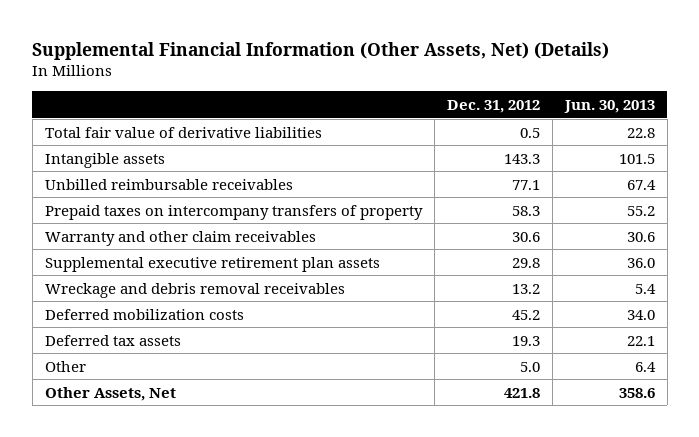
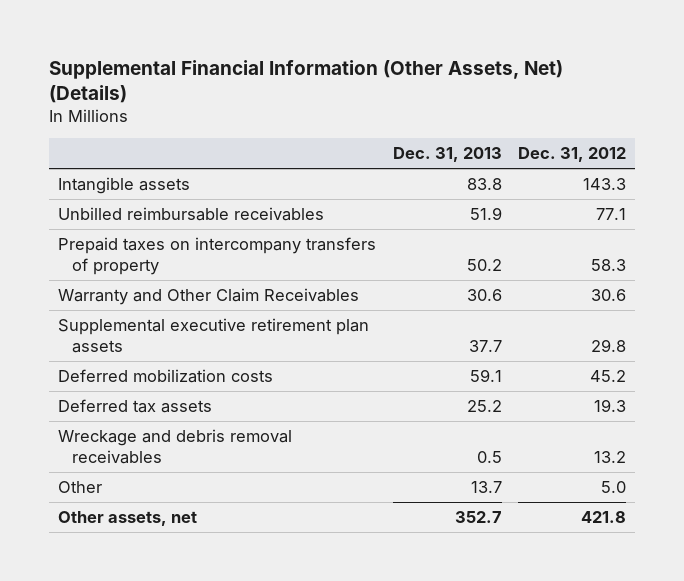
- | Dec. 31, 2012 | Jun. 30, 2013
+ | Dec. 31, 2013 | Dec. 31, 2012
- Total fair value of derivative liabilities | 0.5 | 22.8
- Warranty and other claim receivables | 30.6 | 30.6
+ Warranty and Other Claim Receivables | 30.6 | 30.6
moved down: Wreckage and debris removal receivables | 0.5 | 13.2
- Other Assets, Net | 421.8 | 358.6
+ Other assets, net | 352.7 | 421.8

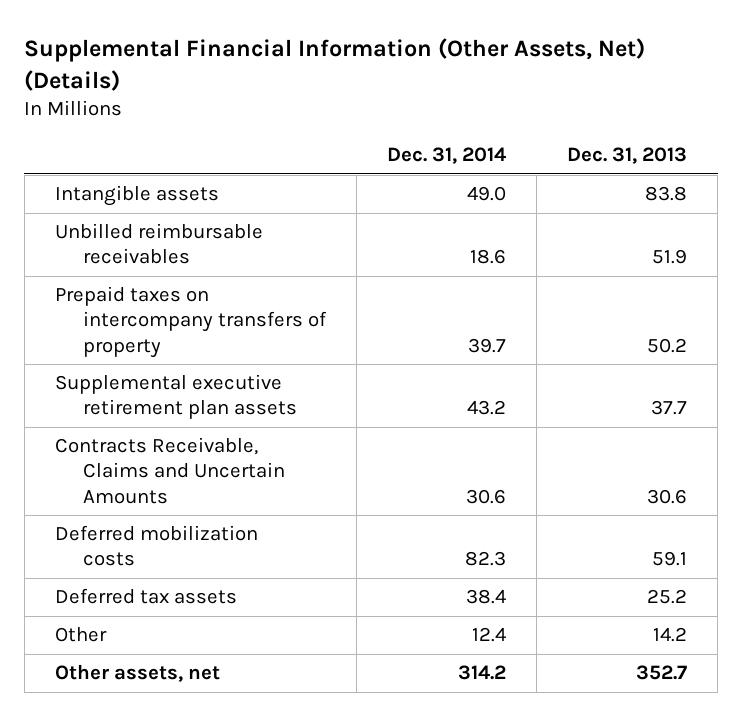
- | Dec. 31, 2013 | Dec. 31, 2012
+ | Dec. 31, 2014 | Dec. 31, 2013
- Warranty and Other Claim Receivables | 30.6 | 30.6
+ Contracts Receivable, Claims and Uncertain Amounts | 30.6 | 30.6
- Wreckage and debris removal receivables | 0.5 | 13.2
- Other | 13.7 | 5.0
+ Other | 12.4 | 14.2

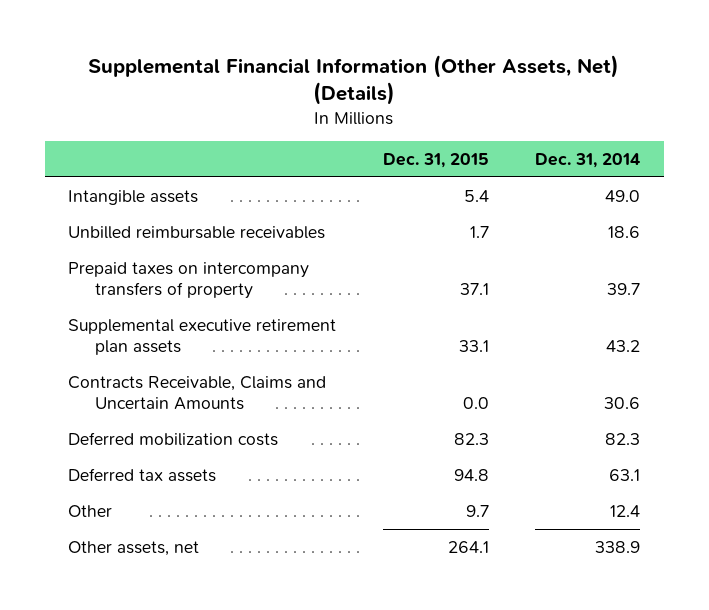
- | Dec. 31, 2014 | Dec. 31, 2013
+ | Dec. 31, 2015 | Dec. 31, 2014
- Deferred tax assets | 38.4 | 25.2
+ Deferred tax assets | 94.8 | 63.1
- Other assets, net | 314.2 | 352.7
+ Other assets, net | 264.1 | 338.9

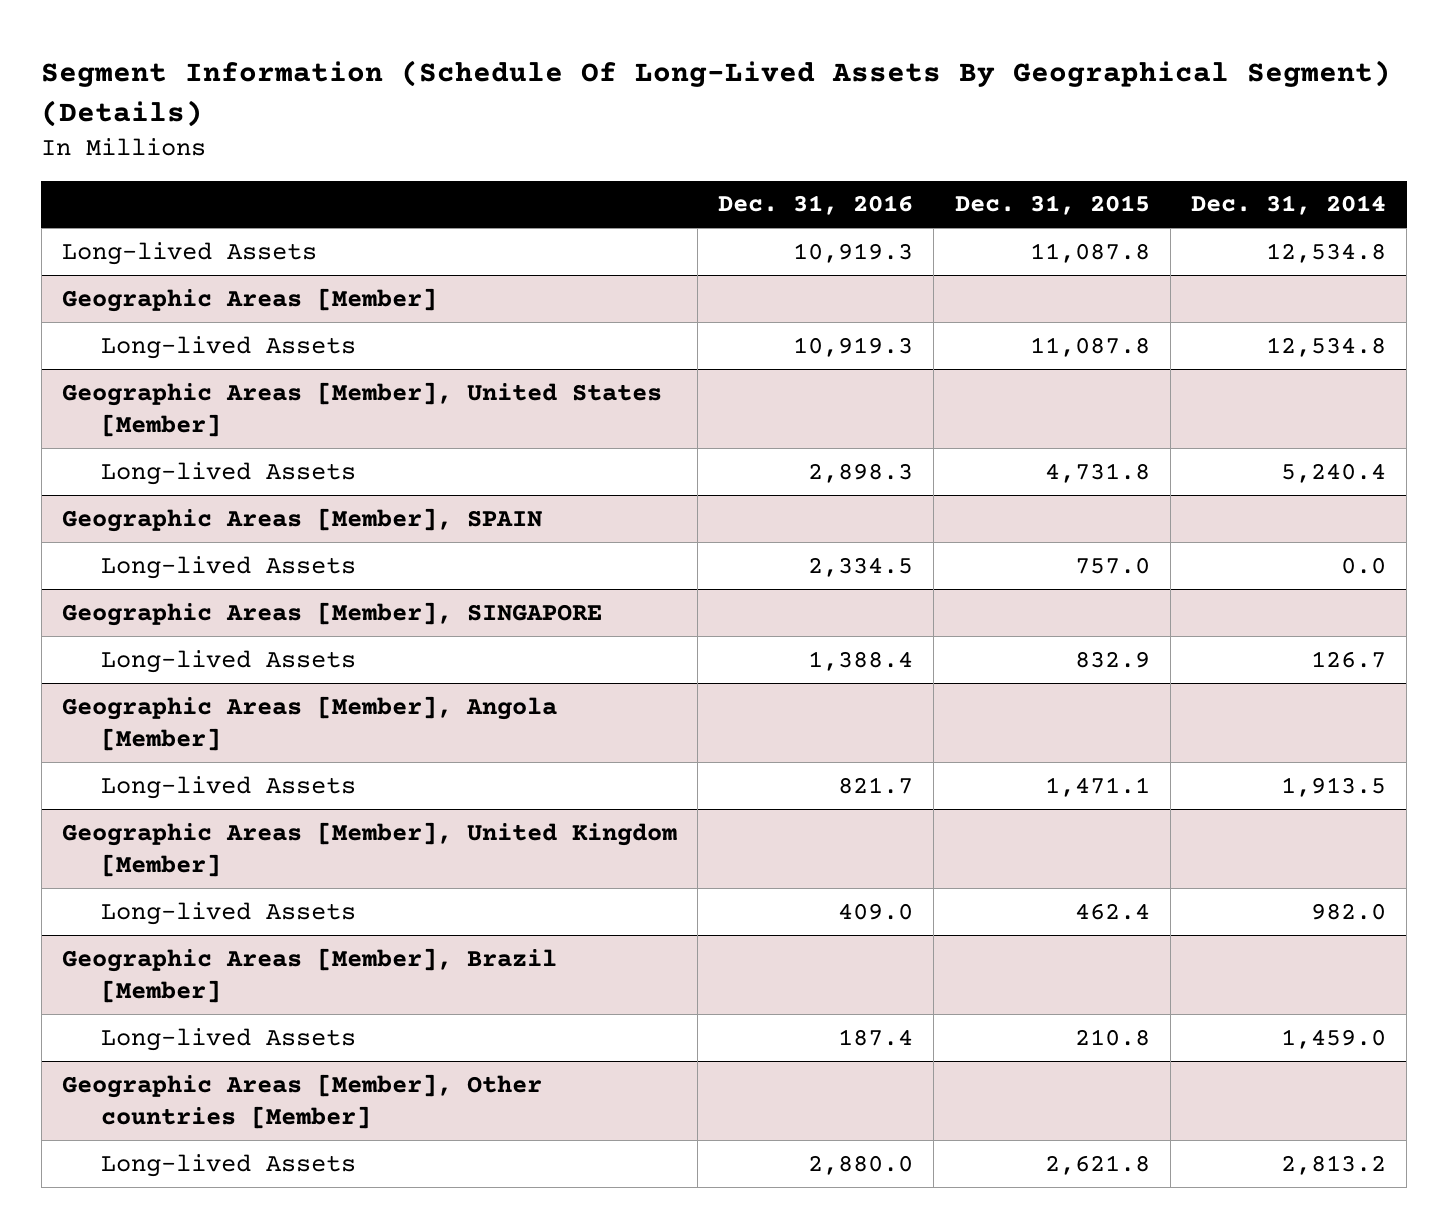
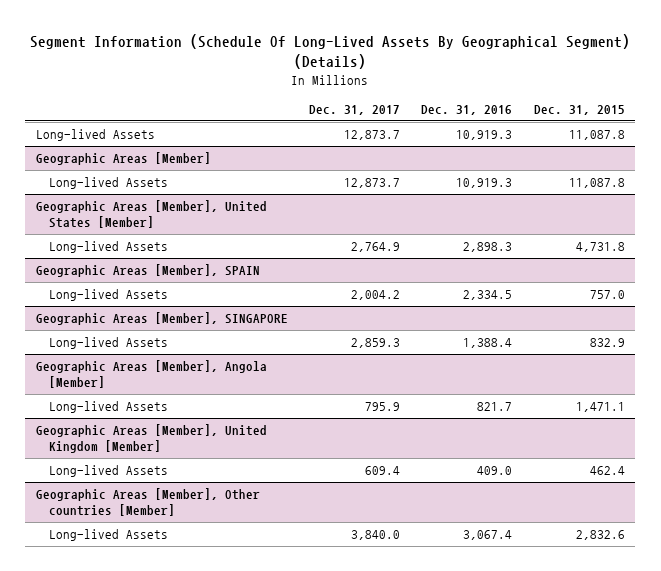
- | Dec. 31, 2016 | Dec. 31, 2015 | Dec. 31, 2014
+ | Dec. 31, 2017 | Dec. 31, 2016 | Dec. 31, 2015
- Geographic Areas [Member], Brazil [Member]
- Long-lived Assets | 187.4 | 210.8 | 1,459.0
@ Geographic Areas [Member], Other countries [Member]
- Long-lived Assets | 2,880.0 | 2,621.8 | 2,813.2
+ Long-lived Assets | 3,840.0 | 3,067.4 | 2,832.6

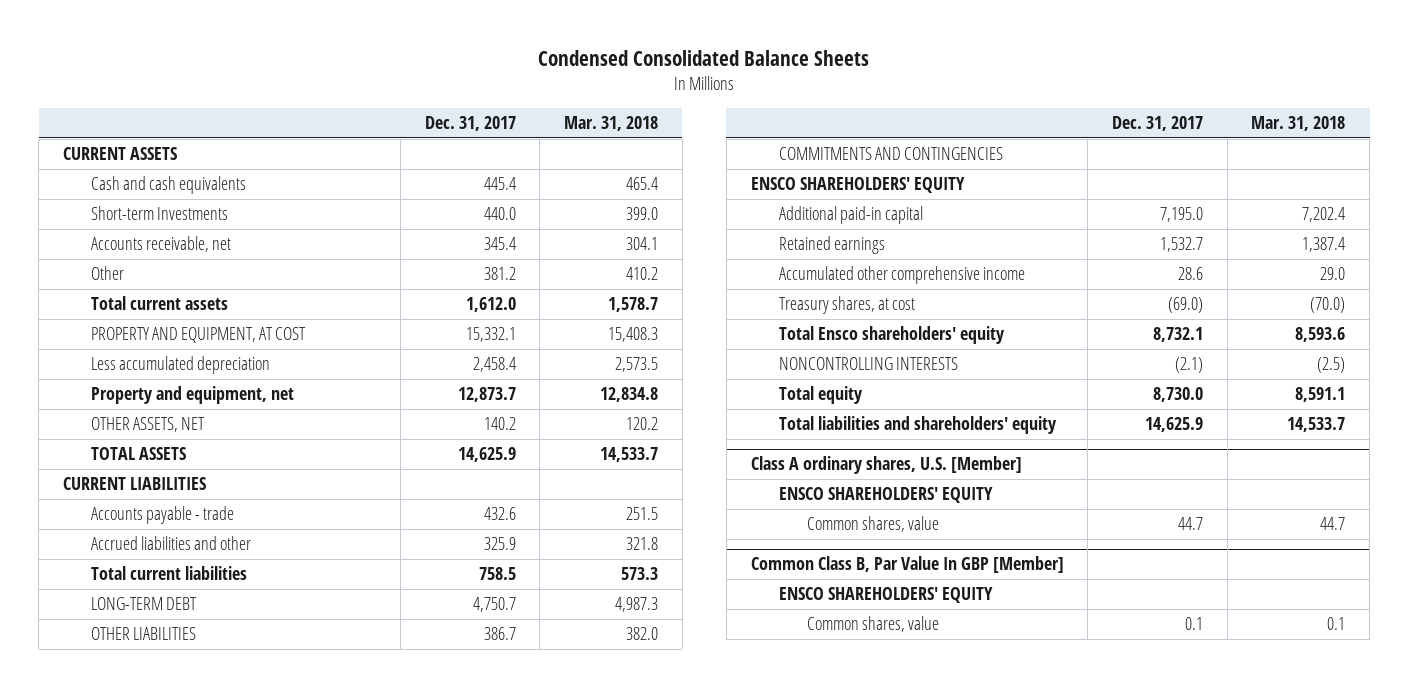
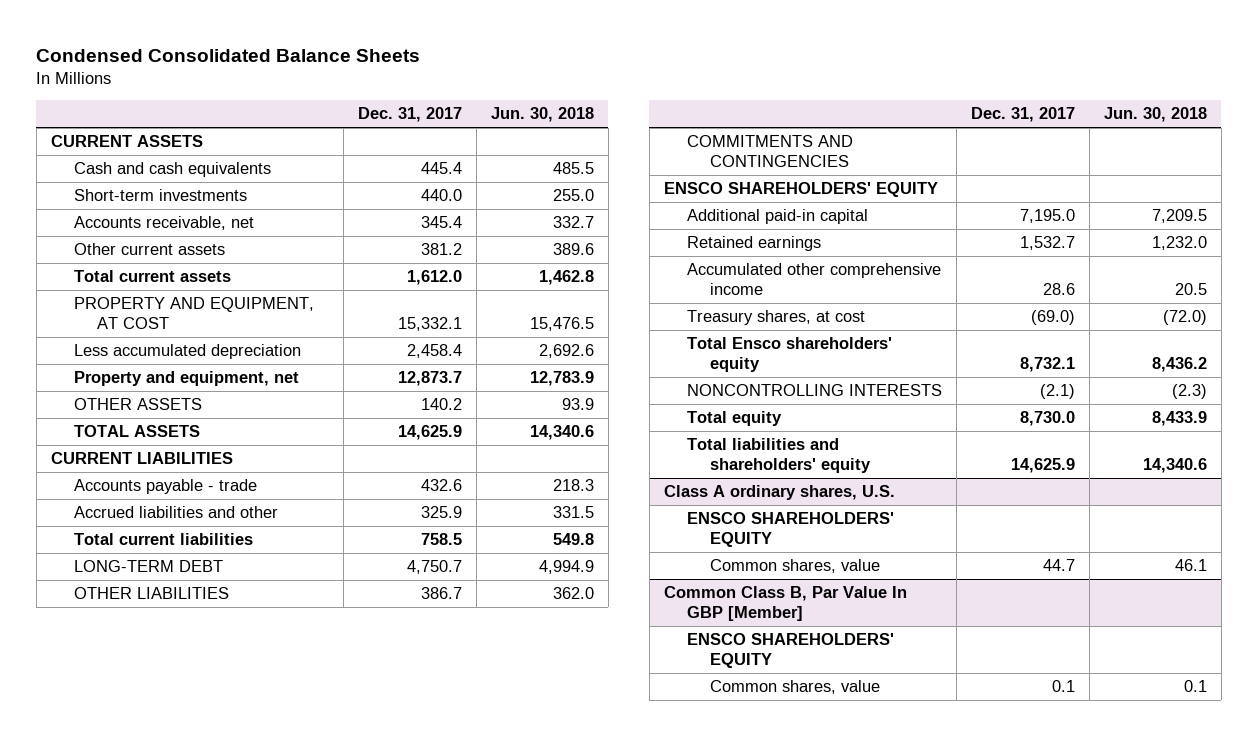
- | Dec. 31, 2017 | Mar. 31, 2018
+ | Dec. 31, 2017 | Jun. 30, 2018
- Short-term Investments | 440.0 | 399.0
+ Short-term investments | 440.0 | 255.0
- Other | 381.2 | 410.2
+ Other current assets | 381.2 | 389.6
- OTHER ASSETS, NET | 140.2 | 120.2
+ OTHER ASSETS | 140.2 | 93.9
- Class A ordinary shares, U.S. [Member]
+ Class A ordinary shares, U.S.

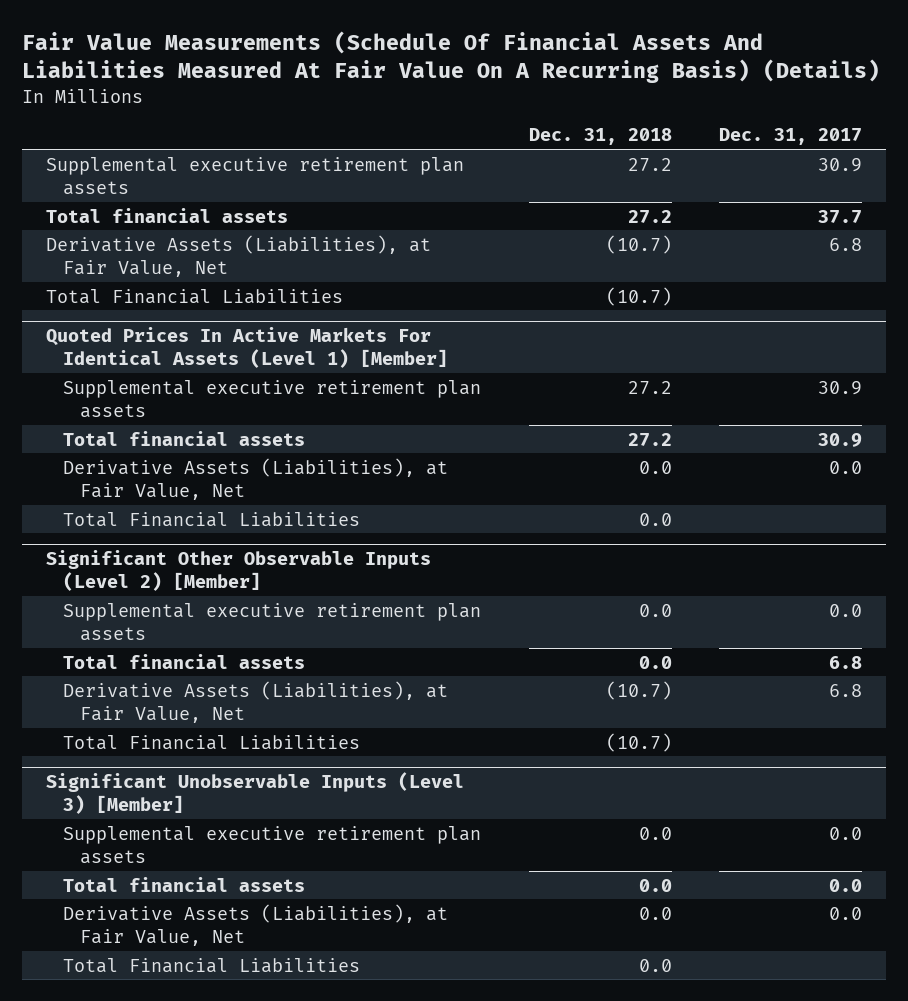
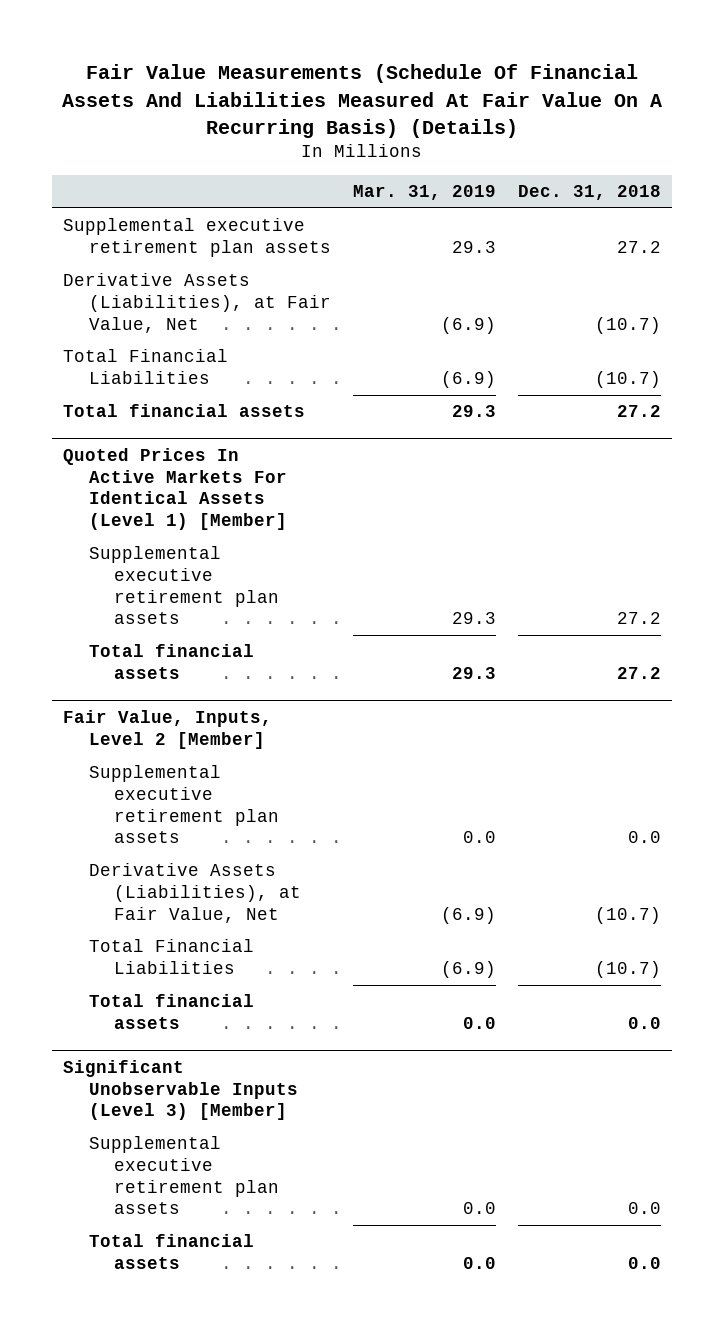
- | Dec. 31, 2018 | Dec. 31, 2017
+ | Mar. 31, 2019 | Dec. 31, 2018
moved down: Total financial assets | 29.3 | 27.2
@ Quoted Prices In Active Markets For Identical Assets (Level 1) [Member]
- Derivative Assets (Liabilities), at Fair Value, Net | 0.0 | 0.0
- Total Financial Liabilities | 0.0 |
- Significant Other Observable Inputs (Level 2) [Member]
+ Fair Value, Inputs, Level 2 [Member]
- Total financial assets | 0.0 | 6.8
+ Total financial assets | 0.0 | 0.0
@ Significant Unobservable Inputs (Level 3) [Member]
- Derivative Assets (Liabilities), at Fair Value, Net | 0.0 | 0.0
- Total Financial Liabilities | 0.0 |

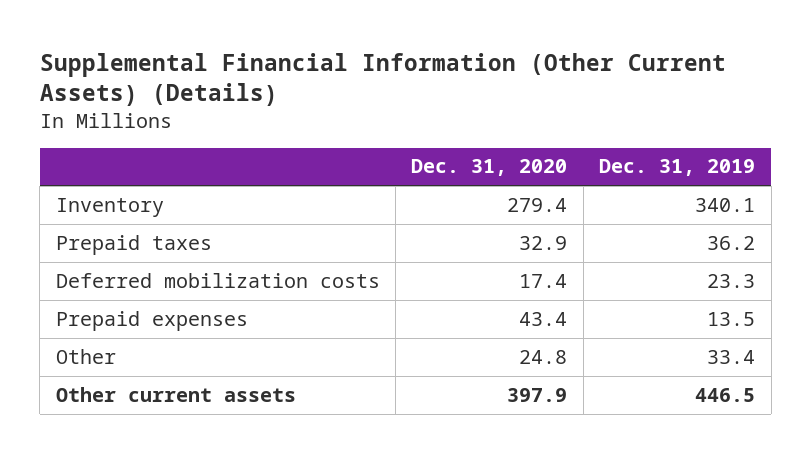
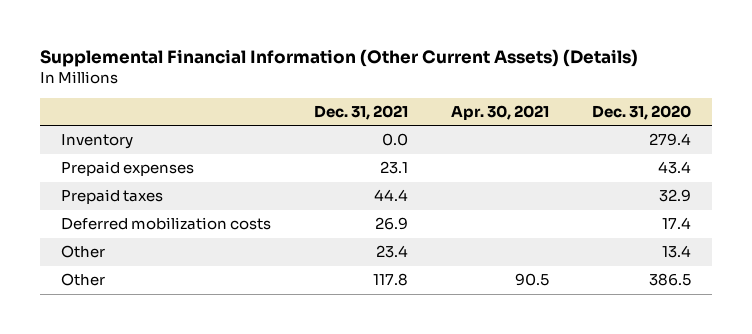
- | Dec. 31, 2020 | Dec. 31, 2019
+ | Dec. 31, 2021 | Apr. 30, 2021 | Dec. 31, 2020
moved up: Prepaid expenses | 23.1 | | 43.4
- Other | 24.8 | 33.4
- Other current assets | 397.9 | 446.5
+ Other | 23.4 | | 13.4
+ Other | 117.8 | 90.5 | 386.5

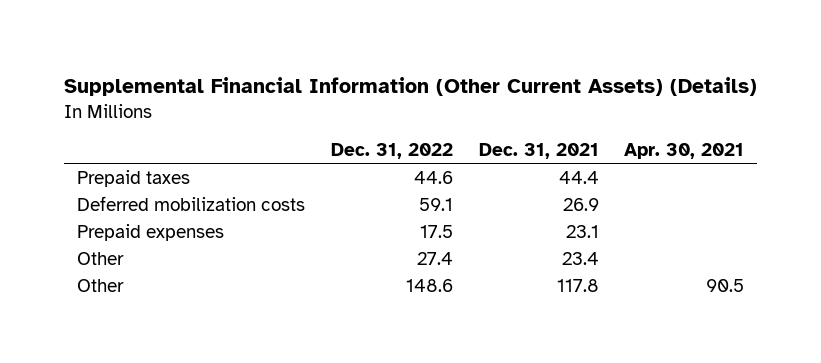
- | Dec. 31, 2021 | Apr. 30, 2021 | Dec. 31, 2020
+ | Dec. 31, 2022 | Dec. 31, 2021 | Apr. 30, 2021
- Inventory | 0.0 | | 279.4
moved down: Prepaid expenses | 17.5 | 23.1 |

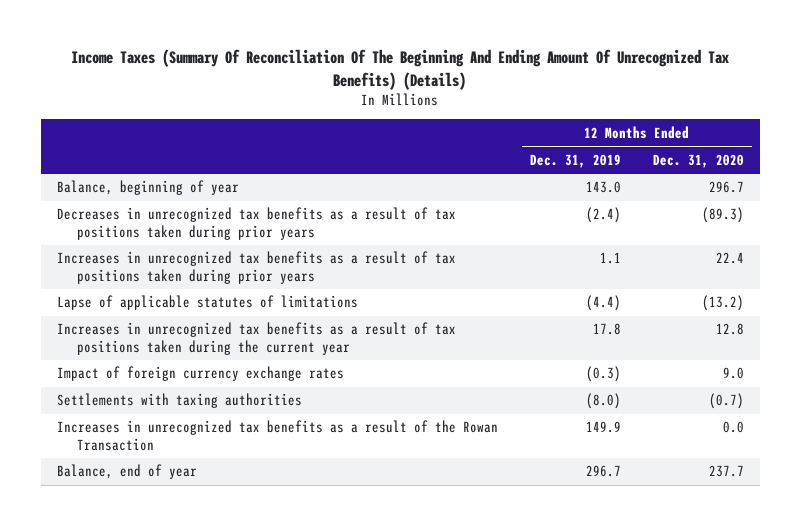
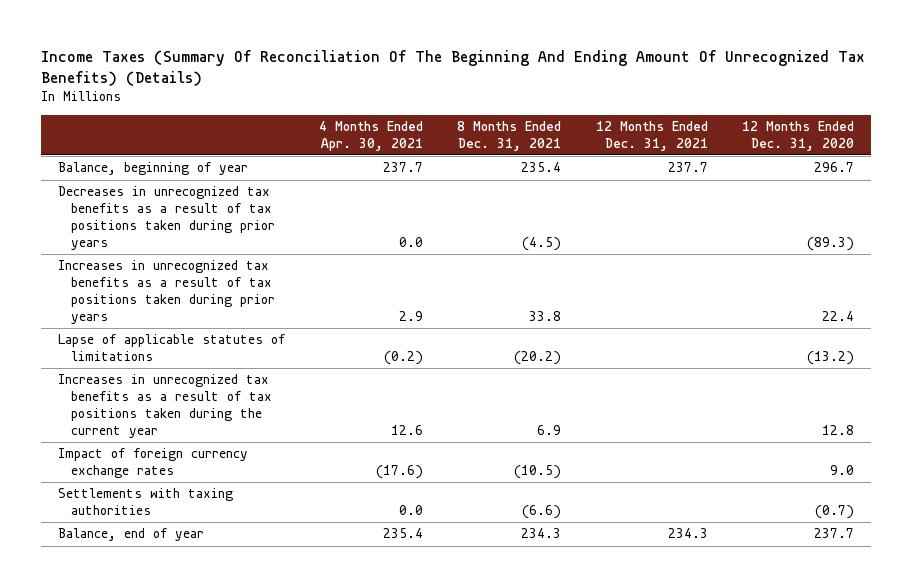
- | 12 Months Ended Dec. 31, 2019 | 12 Months Ended Dec. 31, 2020
+ | 4 Months Ended Apr. 30, 2021 | 8 Months Ended Dec. 31, 2021 | 12 Months Ended Dec. 31, 2021 | 12 Months Ended Dec. 31, 2020
- Increases in unrecognized tax benefits as a result of the Rowan Transaction | 149.9 | 0.0

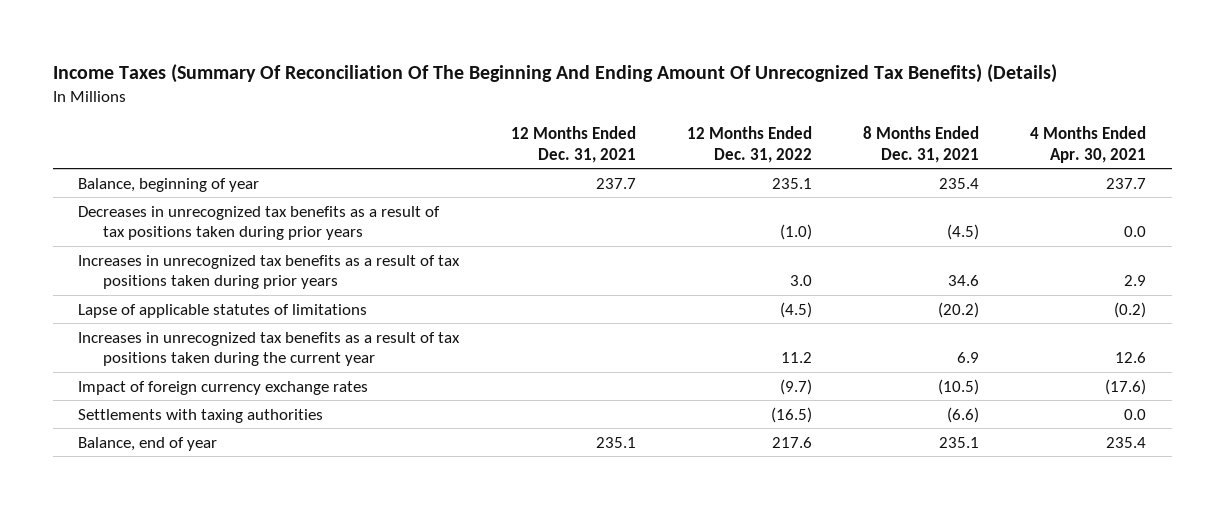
- | 4 Months Ended Apr. 30, 2021 | 8 Months Ended Dec. 31, 2021 | 12 Months Ended Dec. 31, 2021 | 12 Months Ended Dec. 31, 2020
+ | 12 Months Ended Dec. 31, 2021 | 12 Months Ended Dec. 31, 2022 | 8 Months Ended Dec. 31, 2021 | 4 Months Ended Apr. 30, 2021
- Increases in unrecognized tax benefits as a result of tax positions taken during prior years | 2.9 | 33.8 | | 22.4
+ Increases in unrecognized tax benefits as a result of tax positions taken during prior years | | 3.0 | 34.6 | 2.9
- Balance, end of year | 235.4 | 234.3 | 234.3 | 237.7
+ Balance, end of year | 235.1 | 217.6 | 235.1 | 235.4

